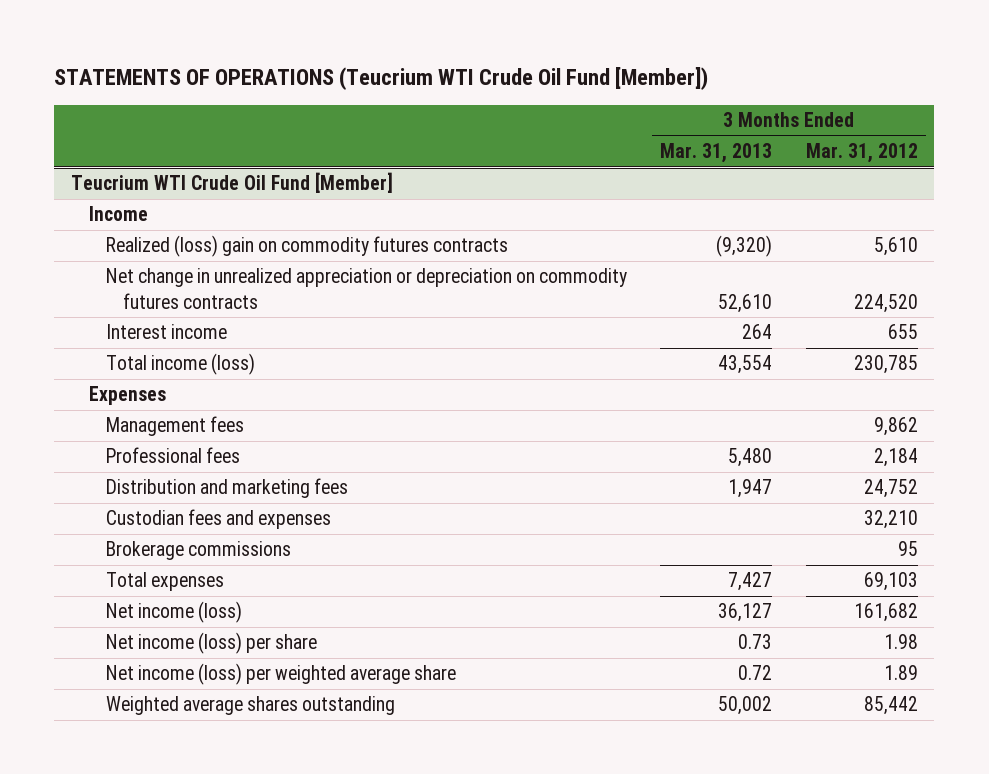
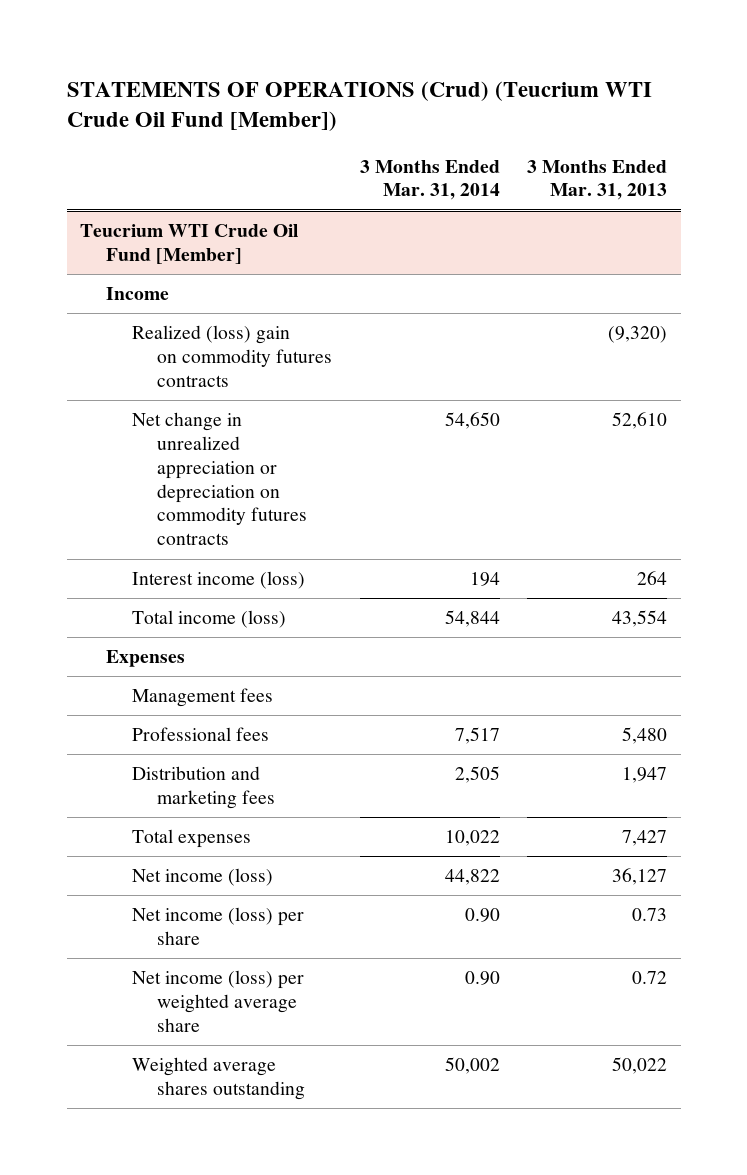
- STATEMENTS OF OPERATIONS (Teucrium WTI Crude Oil Fund [Member])
+ STATEMENTS OF OPERATIONS (Crud) (Teucrium WTI Crude Oil Fund [Member])
- | 3 Months Ended Mar. 31, 2013 | 3 Months Ended Mar. 31, 2012
+ | 3 Months Ended Mar. 31, 2014 | 3 Months Ended Mar. 31, 2013
@ Teucrium WTI Crude Oil Fund [Member]
- Interest income | 264 | 655
+ Interest income (loss) | 194 | 264
- Custodian fees and expenses | | 32,210
- Brokerage commissions | | 95
- Weighted average shares outstanding | 50,002 | 85,442
+ Weighted average shares outstanding | 50,002 | 50,022

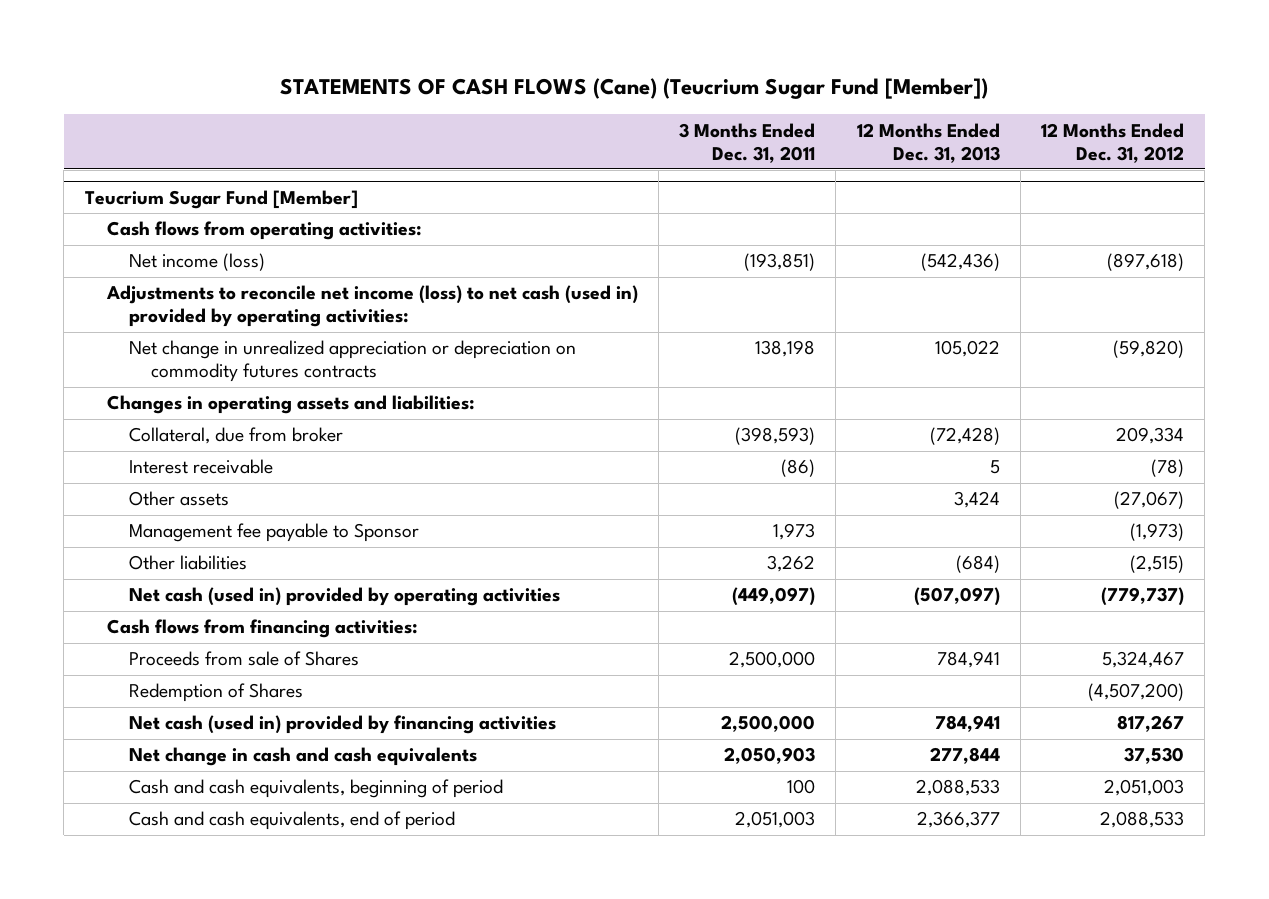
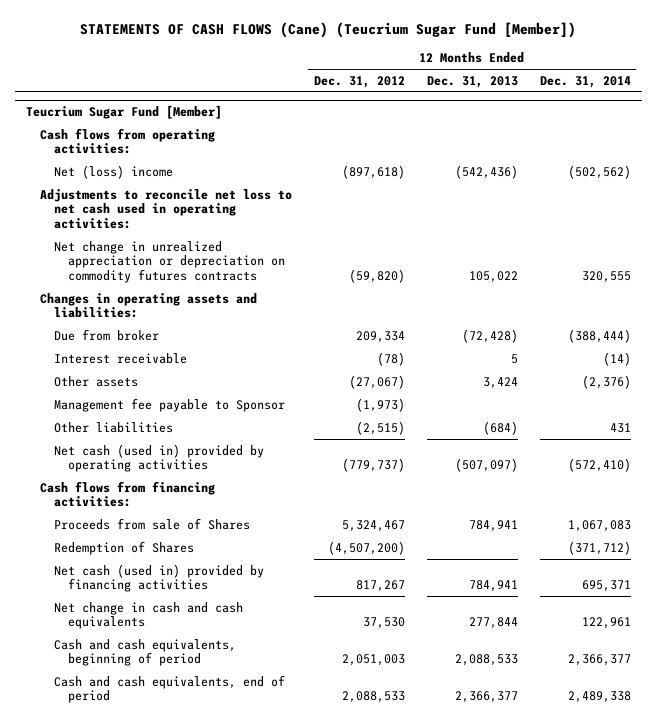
- | 3 Months Ended Dec. 31, 2011 | 12 Months Ended Dec. 31, 2013 | 12 Months Ended Dec. 31, 2012
+ | 12 Months Ended Dec. 31, 2012 | 12 Months Ended Dec. 31, 2013 | 12 Months Ended Dec. 31, 2014
@ Teucrium Sugar Fund [Member]
- Net income (loss) | (193,851) | (542,436) | (897,618)
- Adjustments to reconcile net income (loss) to net cash (used in) provided by operating activities:
+ Net (loss) income | (897,618) | (542,436) | (502,562)
+ Adjustments to reconcile net loss to net cash used in operating activities:
- Collateral, due from broker | (398,593) | (72,428) | 209,334
+ Due from broker | 209,334 | (72,428) | (388,444)

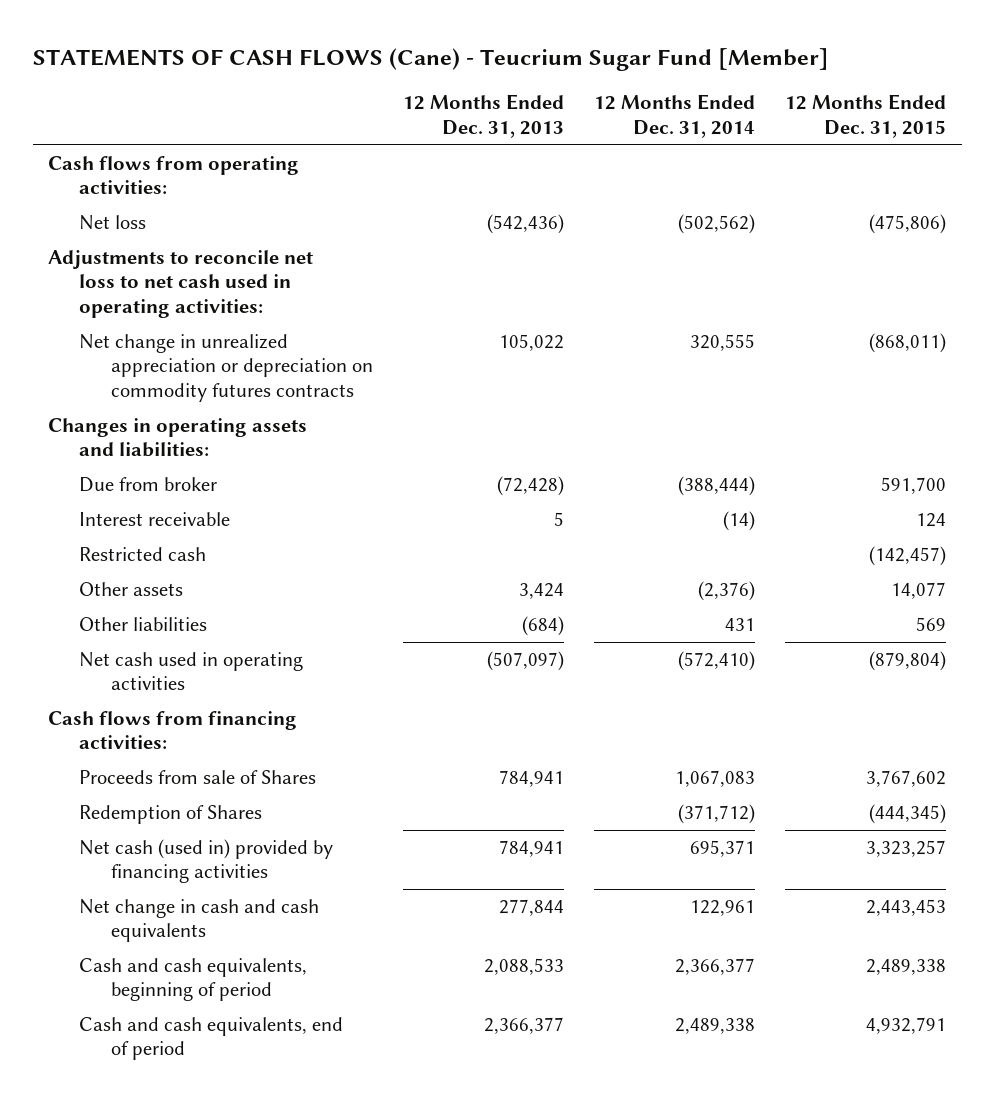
- STATEMENTS OF CASH FLOWS (Cane) (Teucrium Sugar Fund [Member])
+ STATEMENTS OF CASH FLOWS (Cane) - Teucrium Sugar Fund [Member]
- | 12 Months Ended Dec. 31, 2012 | 12 Months Ended Dec. 31, 2013 | 12 Months Ended Dec. 31, 2014
+ | 12 Months Ended Dec. 31, 2013 | 12 Months Ended Dec. 31, 2014 | 12 Months Ended Dec. 31, 2015
- Teucrium Sugar Fund [Member]
- Net (loss) income | (897,618) | (542,436) | (502,562)
+ Net loss | (542,436) | (502,562) | (475,806)
+ Restricted cash | | | (142,457)
- Management fee payable to Sponsor | (1,973) | |
- Net cash (used in) provided by operating activities | (779,737) | (507,097) | (572,410)
+ Net cash used in operating activities | (507,097) | (572,410) | (879,804)

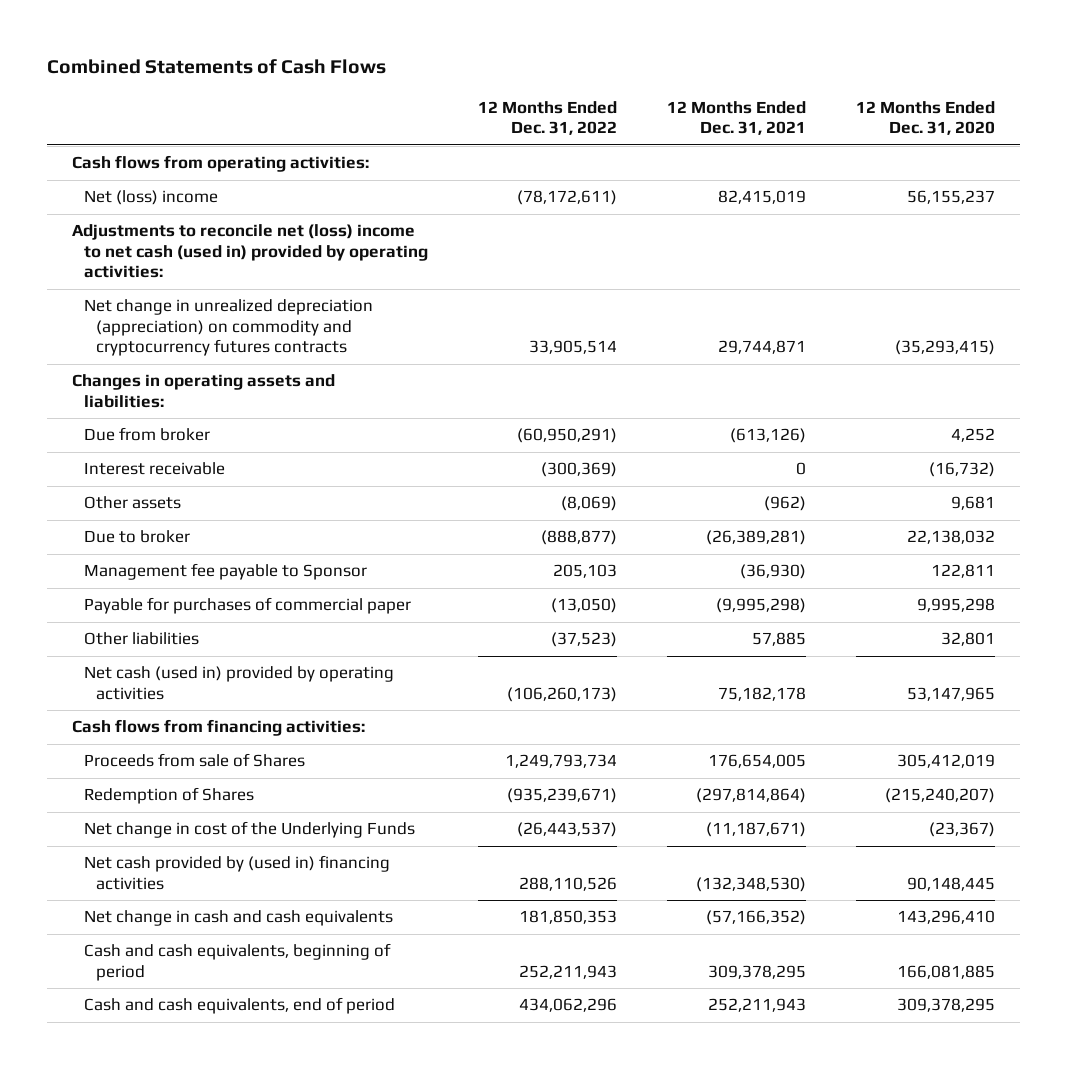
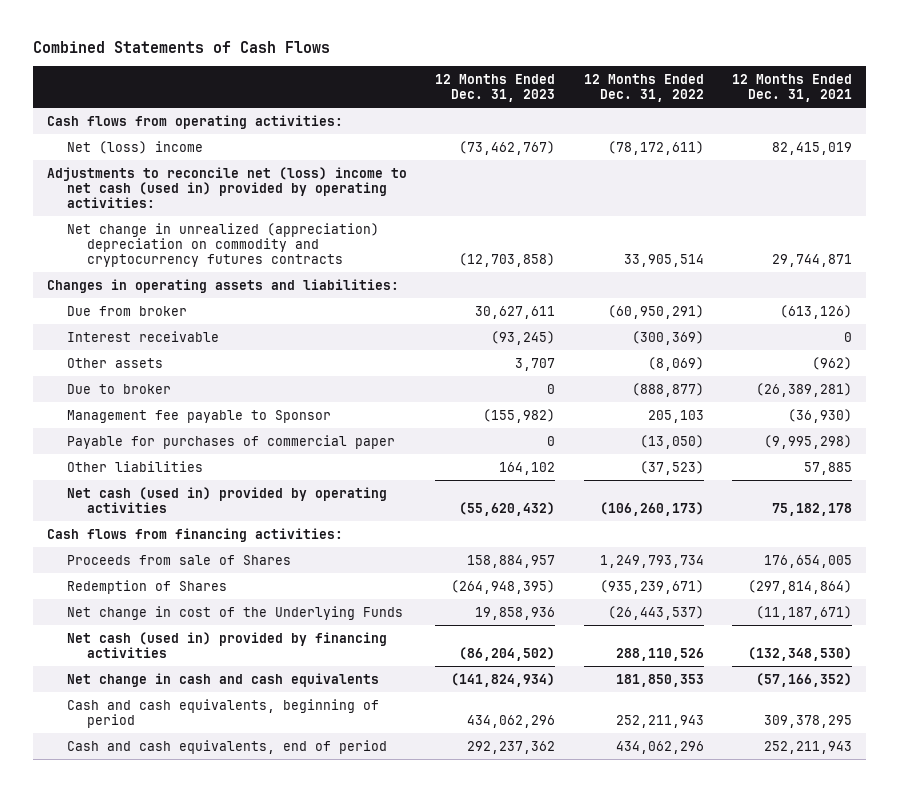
- | 12 Months Ended Dec. 31, 2022 | 12 Months Ended Dec. 31, 2021 | 12 Months Ended Dec. 31, 2020
+ | 12 Months Ended Dec. 31, 2023 | 12 Months Ended Dec. 31, 2022 | 12 Months Ended Dec. 31, 2021
- Net change in unrealized depreciation (appreciation) on commodity and cryptocurrency futures contracts | 33,905,514 | 29,744,871 | (35,293,415)
+ Net change in unrealized (appreciation) depreciation on commodity and cryptocurrency futures contracts | (12,703,858) | 33,905,514 | 29,744,871
- Net cash provided by (used in) financing activities | 288,110,526 | (132,348,530) | 90,148,445
+ Net cash (used in) provided by financing activities | (86,204,502) | 288,110,526 | (132,348,530)

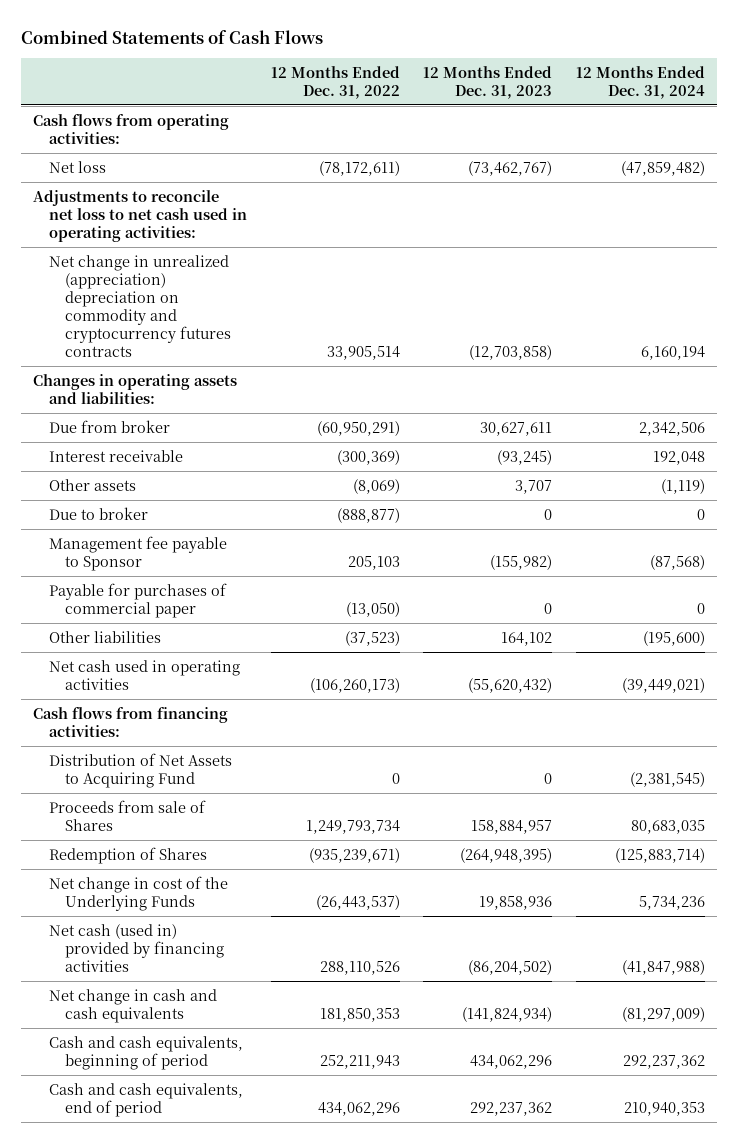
- | 12 Months Ended Dec. 31, 2023 | 12 Months Ended Dec. 31, 2022 | 12 Months Ended Dec. 31, 2021
+ | 12 Months Ended Dec. 31, 2022 | 12 Months Ended Dec. 31, 2023 | 12 Months Ended Dec. 31, 2024
- Net (loss) income | (73,462,767) | (78,172,611) | 82,415,019
- Adjustments to reconcile net (loss) income to net cash (used in) provided by operating activities:
+ Net loss | (78,172,611) | (73,462,767) | (47,859,482)
+ Adjustments to reconcile net loss to net cash used in operating activities:
- Net cash (used in) provided by operating activities | (55,620,432) | (106,260,173) | 75,182,178
+ Net cash used in operating activities | (106,260,173) | (55,620,432) | (39,449,021)
+ Distribution of Net Assets to Acquiring Fund | 0 | 0 | (2,381,545)

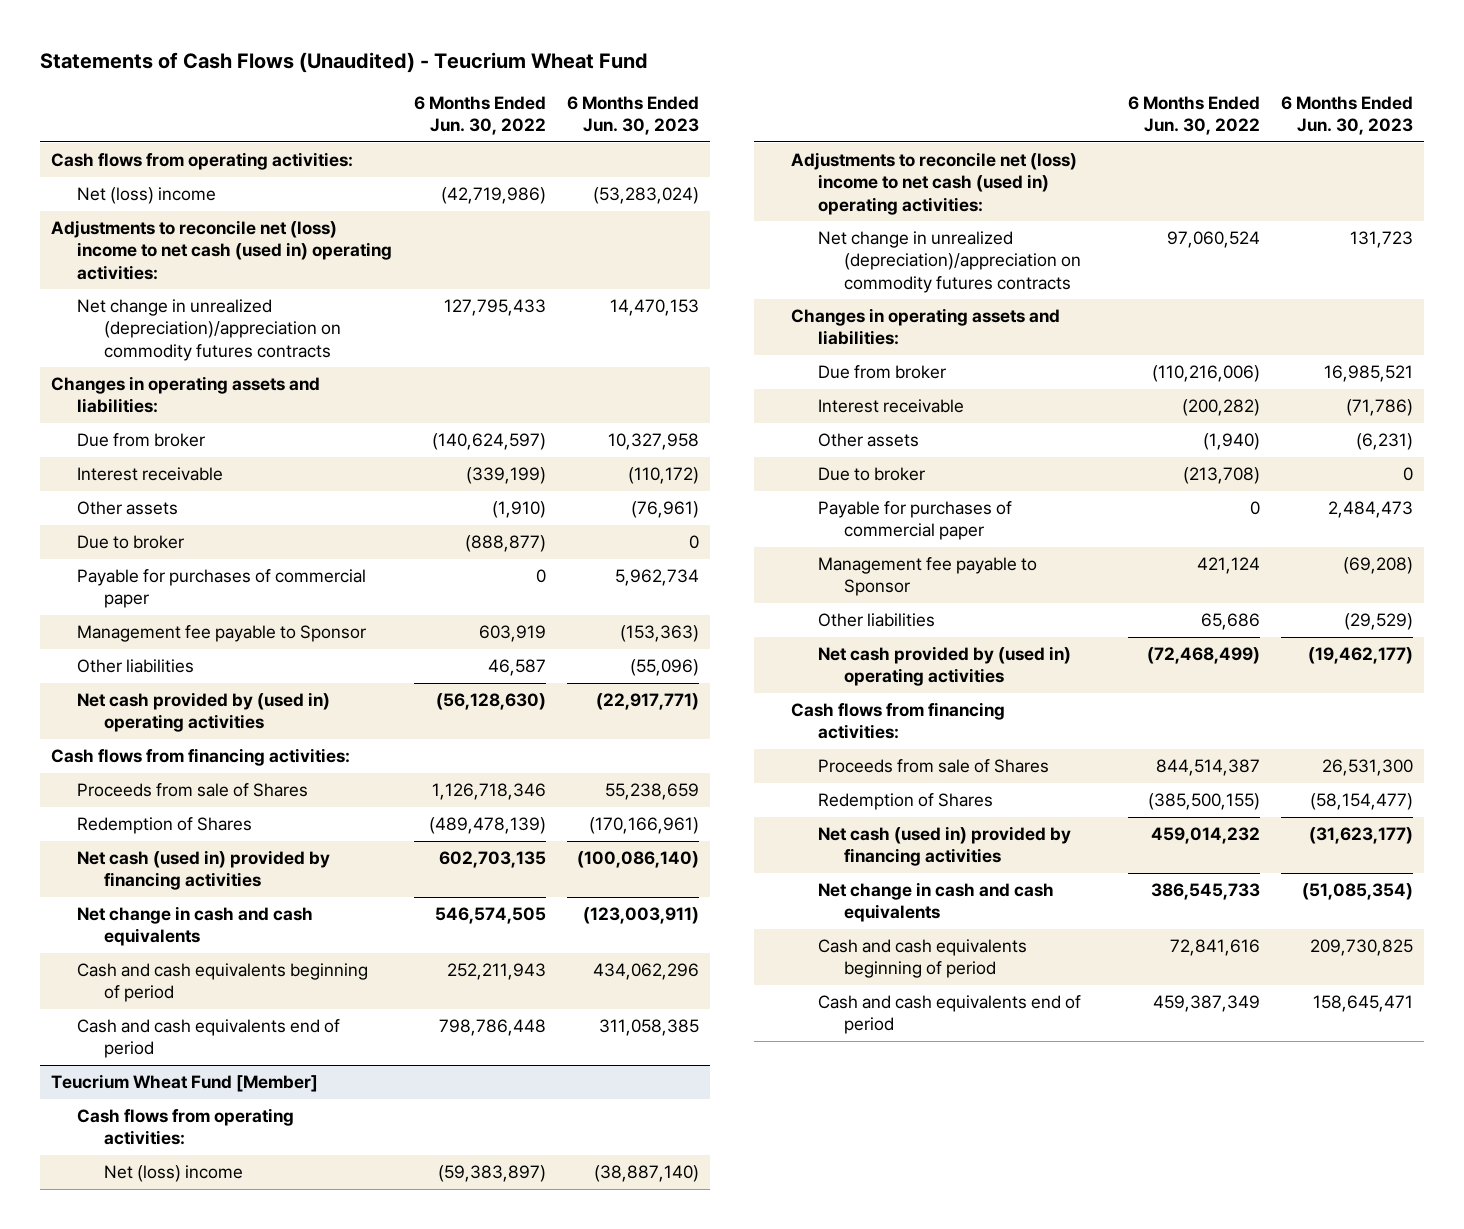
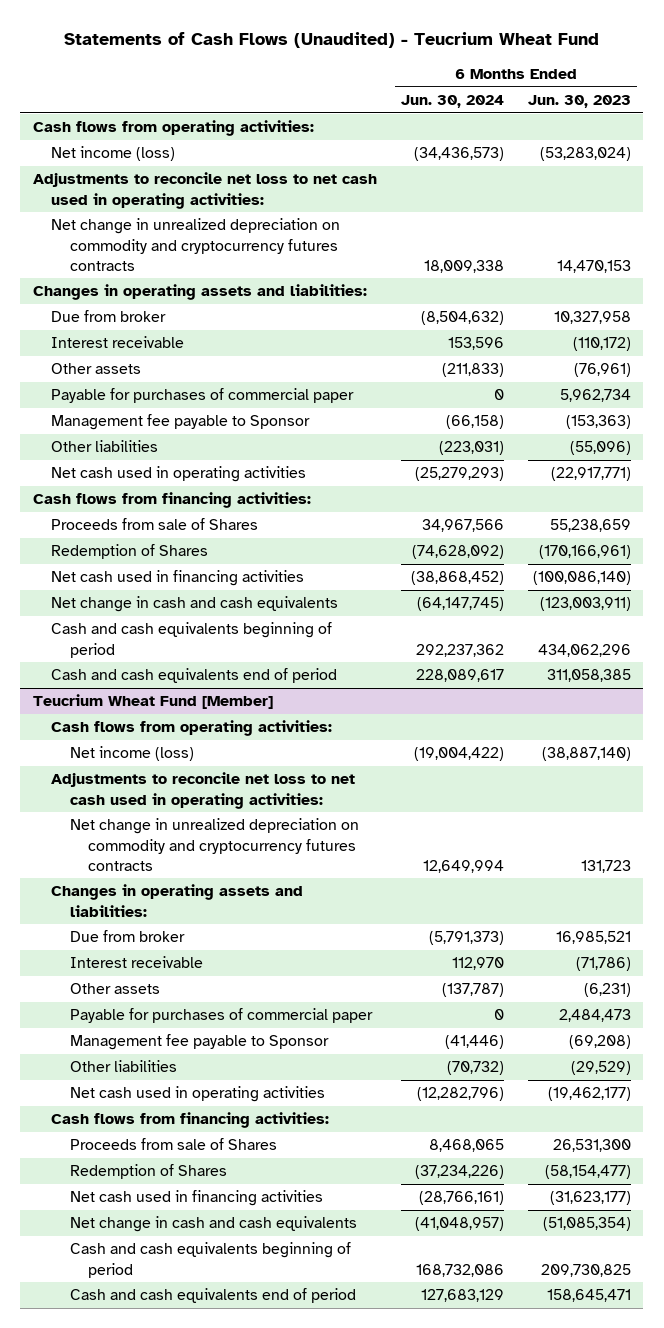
- | 6 Months Ended Jun. 30, 2022 | 6 Months Ended Jun. 30, 2023
+ | 6 Months Ended Jun. 30, 2024 | 6 Months Ended Jun. 30, 2023
- Net (loss) income | (42,719,986) | (53,283,024)
- Adjustments to reconcile net (loss) income to net cash (used in) operating activities:
- Net change in unrealized (depreciation)/appreciation on commodity futures contracts | 127,795,433 | 14,470,153
+ Net income (loss) | (34,436,573) | (53,283,024)
+ Adjustments to reconcile net loss to net cash used in operating activities:
+ Net change in unrealized depreciation on commodity and cryptocurrency futures contracts | 18,009,338 | 14,470,153
- Due to broker | (888,877) | 0
- Net cash provided by (used in) operating activities | (56,128,630) | (22,917,771)
+ Net cash used in operating activities | (25,279,293) | (22,917,771)
- Net cash (used in) provided by financing activities | 602,703,135 | (100,086,140)
+ Net cash used in financing activities | (38,868,452) | (100,086,140)
@ Teucrium Wheat Fund [Member]
- Net (loss) income | (59,383,897) | (38,887,140)
- Adjustments to reconcile net (loss) income to net cash (used in) operating activities:
- Net change in unrealized (depreciation)/appreciation on commodity futures contracts | 97,060,524 | 131,723
+ Net income (loss) | (19,004,422) | (38,887,140)
+ Adjustments to reconcile net loss to net cash used in operating activities:
+ Net change in unrealized depreciation on commodity and cryptocurrency futures contracts | 12,649,994 | 131,723
- Due to broker | (213,708) | 0
- Net cash provided by (used in) operating activities | (72,468,499) | (19,462,177)
+ Net cash used in operating activities | (12,282,796) | (19,462,177)
- Net cash (used in) provided by financing activities | 459,014,232 | (31,623,177)
+ Net cash used in financing activities | (28,766,161) | (31,623,177)

